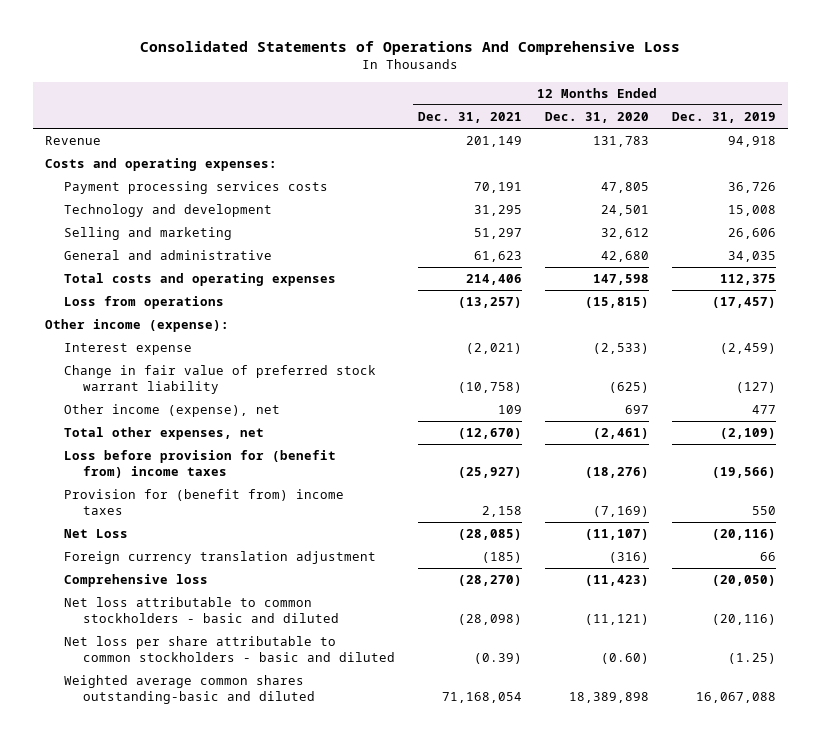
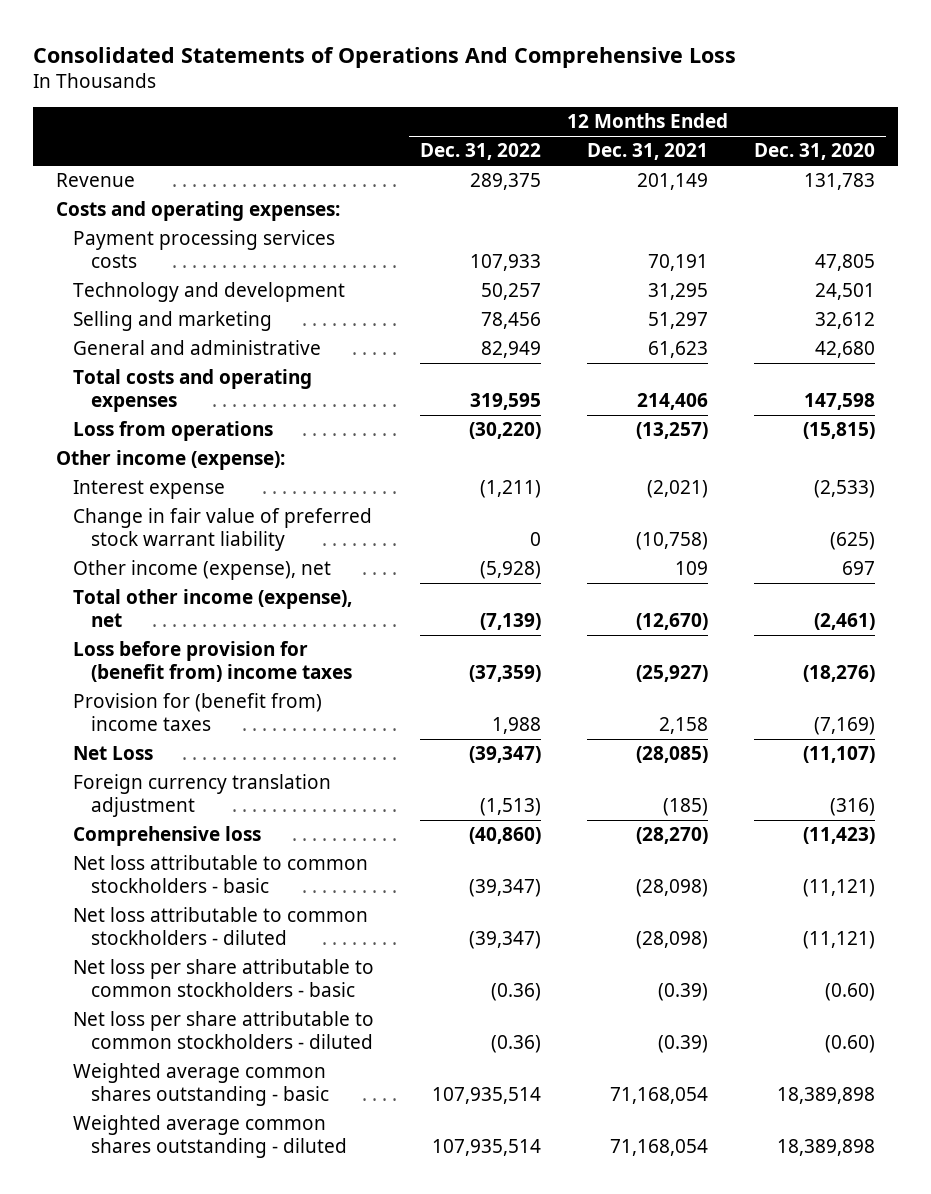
- | 12 Months Ended Dec. 31, 2021 | 12 Months Ended Dec. 31, 2020 | 12 Months Ended Dec. 31, 2019
+ | 12 Months Ended Dec. 31, 2022 | 12 Months Ended Dec. 31, 2021 | 12 Months Ended Dec. 31, 2020
- Total other expenses, net | (12,670) | (2,461) | (2,109)
+ Total other income (expense), net | (7,139) | (12,670) | (2,461)
- Net loss attributable to common stockholders - basic and diluted | (28,098) | (11,121) | (20,116)
- Net loss per share attributable to common stockholders - basic and diluted | (0.39) | (0.60) | (1.25)
- Weighted average common shares outstanding-basic and diluted | 71,168,054 | 18,389,898 | 16,067,088
+ Net loss attributable to common stockholders - basic | (39,347) | (28,098) | (11,121)
+ Net loss attributable to common stockholders - diluted | (39,347) | (28,098) | (11,121)
+ Net loss per share attributable to common stockholders - basic | (0.36) | (0.39) | (0.60)
+ Net loss per share attributable to common stockholders - diluted | (0.36) | (0.39) | (0.60)
+ Weighted average common shares outstanding - basic | 107,935,514 | 71,168,054 | 18,389,898
+ Weighted average common shares outstanding - diluted | 107,935,514 | 71,168,054 | 18,389,898

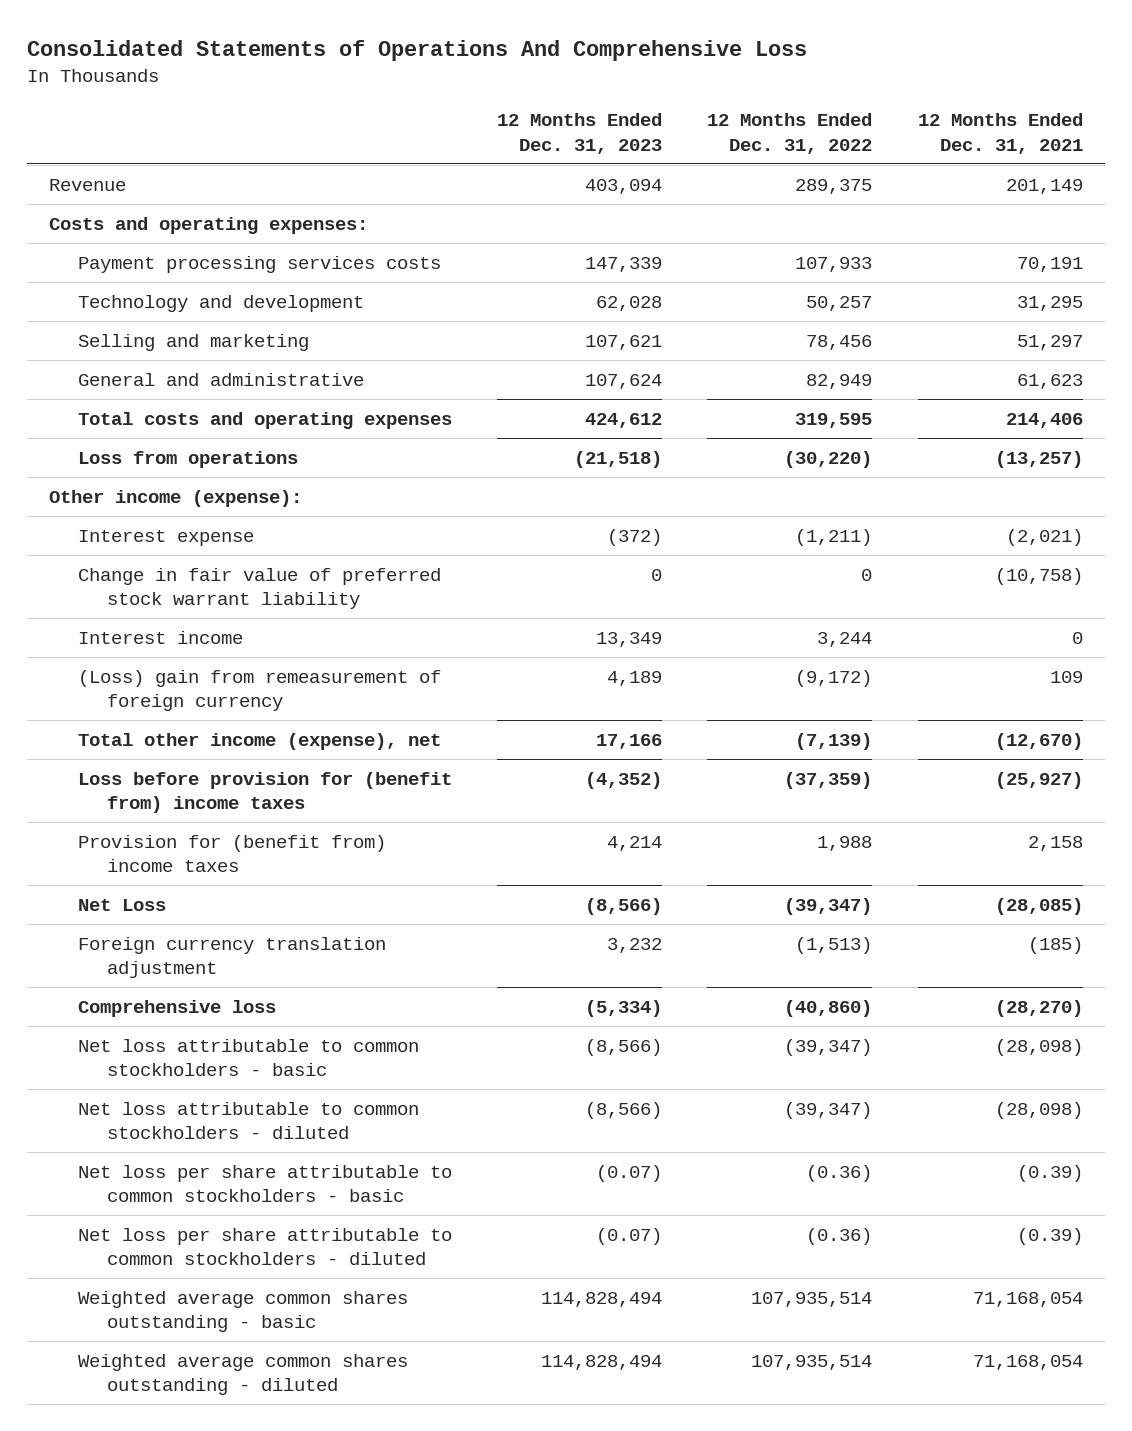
- | 12 Months Ended Dec. 31, 2022 | 12 Months Ended Dec. 31, 2021 | 12 Months Ended Dec. 31, 2020
+ | 12 Months Ended Dec. 31, 2023 | 12 Months Ended Dec. 31, 2022 | 12 Months Ended Dec. 31, 2021
- Other income (expense), net | (5,928) | 109 | 697
+ Interest income | 13,349 | 3,244 | 0
+ (Loss) gain from remeasurement of foreign currency | 4,189 | (9,172) | 109

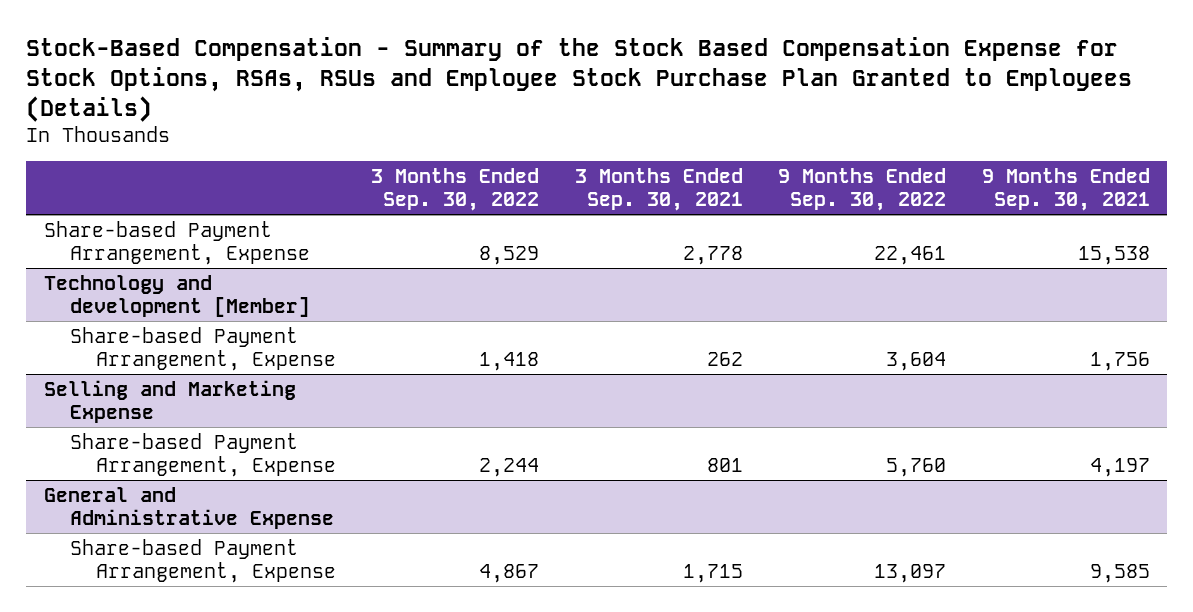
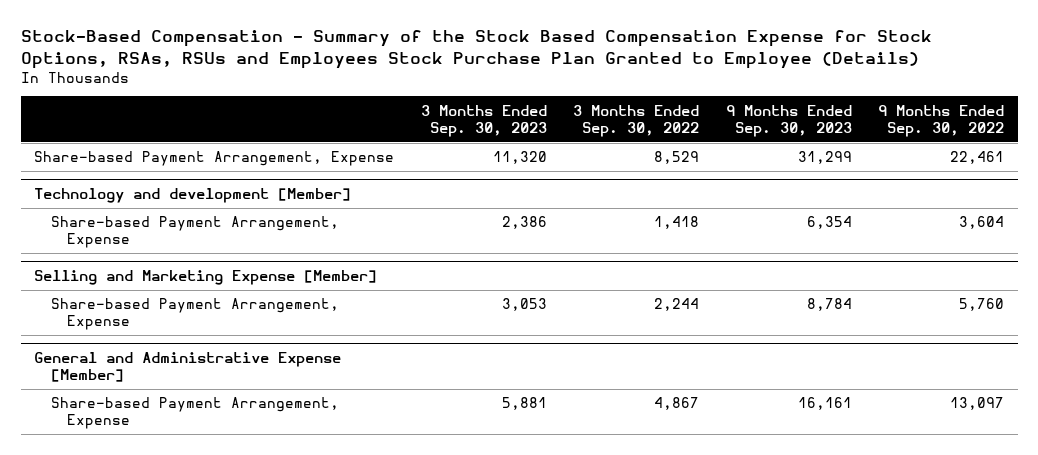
- Stock-Based Compensation - Summary of the Stock Based Compensation Expense for Stock Options, RSAs, RSUs and Employee Stock Purchase Plan Granted to Employees (Details)
+ Stock-Based Compensation - Summary of the Stock Based Compensation Expense for Stock Options, RSAs, RSUs and Employees Stock Purchase Plan Granted to Employee (Details)
- | 3 Months Ended Sep. 30, 2022 | 3 Months Ended Sep. 30, 2021 | 9 Months Ended Sep. 30, 2022 | 9 Months Ended Sep. 30, 2021
+ | 3 Months Ended Sep. 30, 2023 | 3 Months Ended Sep. 30, 2022 | 9 Months Ended Sep. 30, 2023 | 9 Months Ended Sep. 30, 2022
- Selling and Marketing Expense
+ Selling and Marketing Expense [Member]
- General and Administrative Expense
+ General and Administrative Expense [Member]

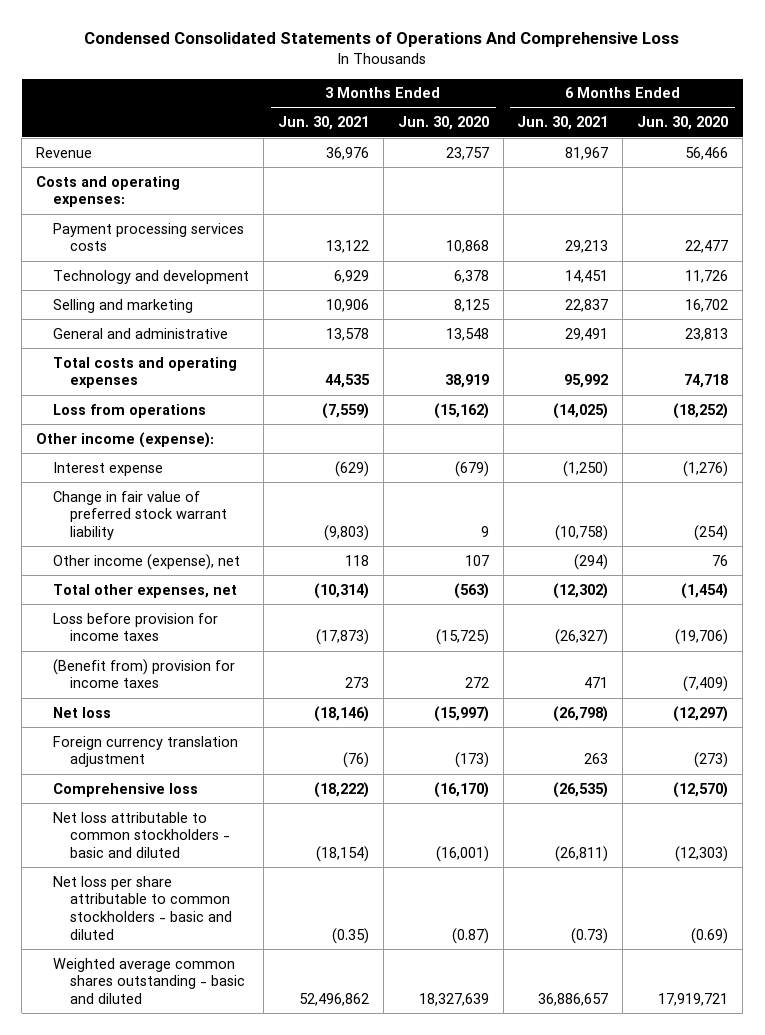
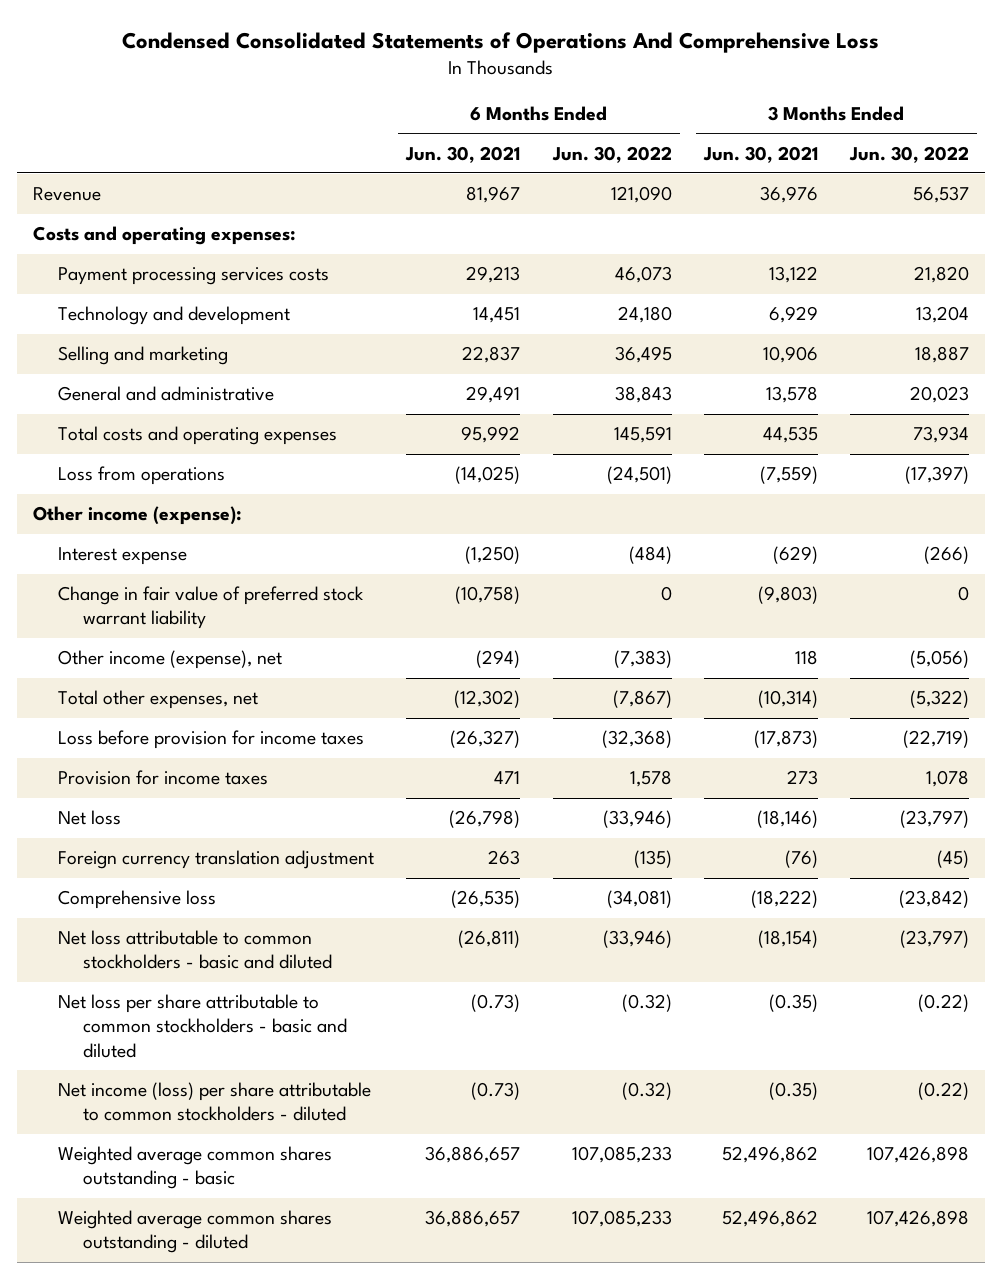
- | 3 Months Ended Jun. 30, 2021 | 3 Months Ended Jun. 30, 2020 | 6 Months Ended Jun. 30, 2021 | 6 Months Ended Jun. 30, 2020
+ | 6 Months Ended Jun. 30, 2021 | 6 Months Ended Jun. 30, 2022 | 3 Months Ended Jun. 30, 2021 | 3 Months Ended Jun. 30, 2022
- (Benefit from) provision for income taxes | 273 | 272 | 471 | (7,409)
+ Provision for income taxes | 471 | 1,578 | 273 | 1,078
- Weighted average common shares outstanding - basic and diluted | 52,496,862 | 18,327,639 | 36,886,657 | 17,919,721
+ Net income (loss) per share attributable to common stockholders - diluted | (0.73) | (0.32) | (0.35) | (0.22)
+ Weighted average common shares outstanding - basic | 36,886,657 | 107,085,233 | 52,496,862 | 107,426,898
+ Weighted average common shares outstanding - diluted | 36,886,657 | 107,085,233 | 52,496,862 | 107,426,898

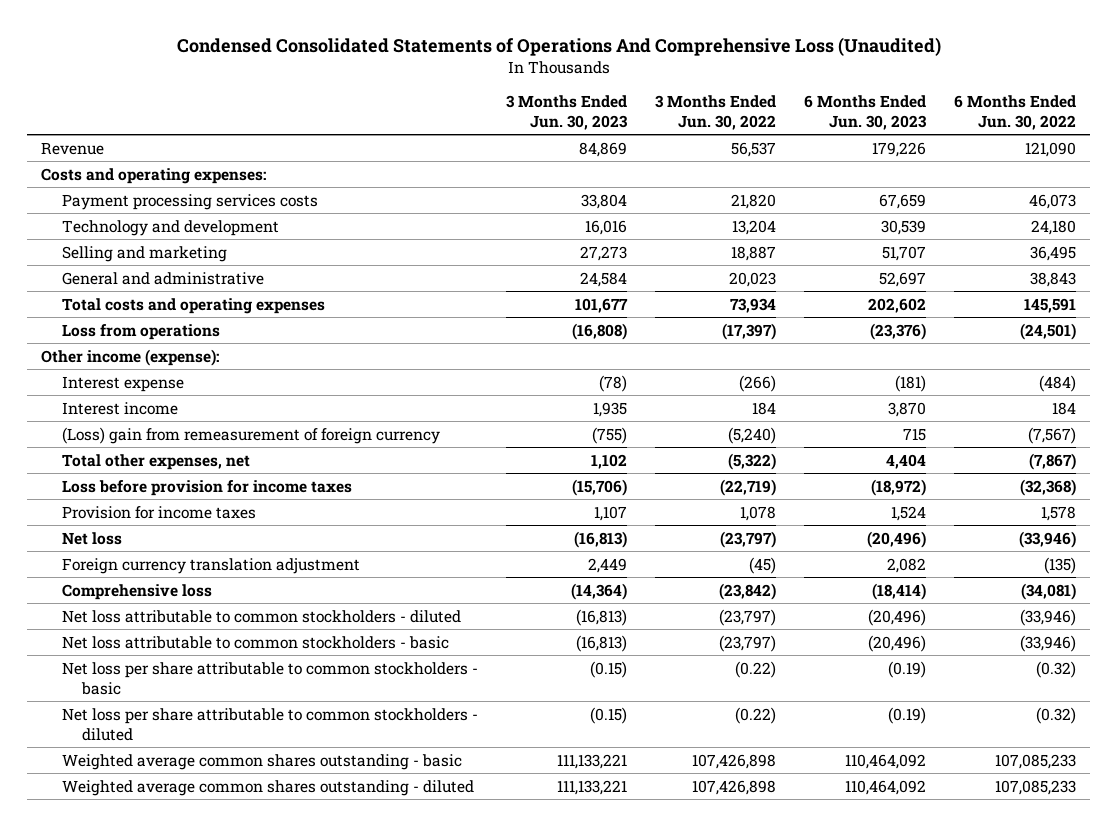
- Condensed Consolidated Statements of Operations And Comprehensive Loss
+ Condensed Consolidated Statements of Operations And Comprehensive Loss (Unaudited)
- | 6 Months Ended Jun. 30, 2021 | 6 Months Ended Jun. 30, 2022 | 3 Months Ended Jun. 30, 2021 | 3 Months Ended Jun. 30, 2022
+ | 3 Months Ended Jun. 30, 2023 | 3 Months Ended Jun. 30, 2022 | 6 Months Ended Jun. 30, 2023 | 6 Months Ended Jun. 30, 2022
- Change in fair value of preferred stock warrant liability | (10,758) | 0 | (9,803) | 0
- Other income (expense), net | (294) | (7,383) | 118 | (5,056)
+ Interest income | 1,935 | 184 | 3,870 | 184
+ (Loss) gain from remeasurement of foreign currency | (755) | (5,240) | 715 | (7,567)
- Net loss attributable to common stockholders - basic and diluted | (26,811) | (33,946) | (18,154) | (23,797)
- Net loss per share attributable to common stockholders - basic and diluted | (0.73) | (0.32) | (0.35) | (0.22)
- Net income (loss) per share attributable to common stockholders - diluted | (0.73) | (0.32) | (0.35) | (0.22)
+ Net loss attributable to common stockholders - diluted | (16,813) | (23,797) | (20,496) | (33,946)
+ Net loss attributable to common stockholders - basic | (16,813) | (23,797) | (20,496) | (33,946)
+ Net loss per share attributable to common stockholders - basic | (0.15) | (0.22) | (0.19) | (0.32)
+ Net loss per share attributable to common stockholders - diluted | (0.15) | (0.22) | (0.19) | (0.32)

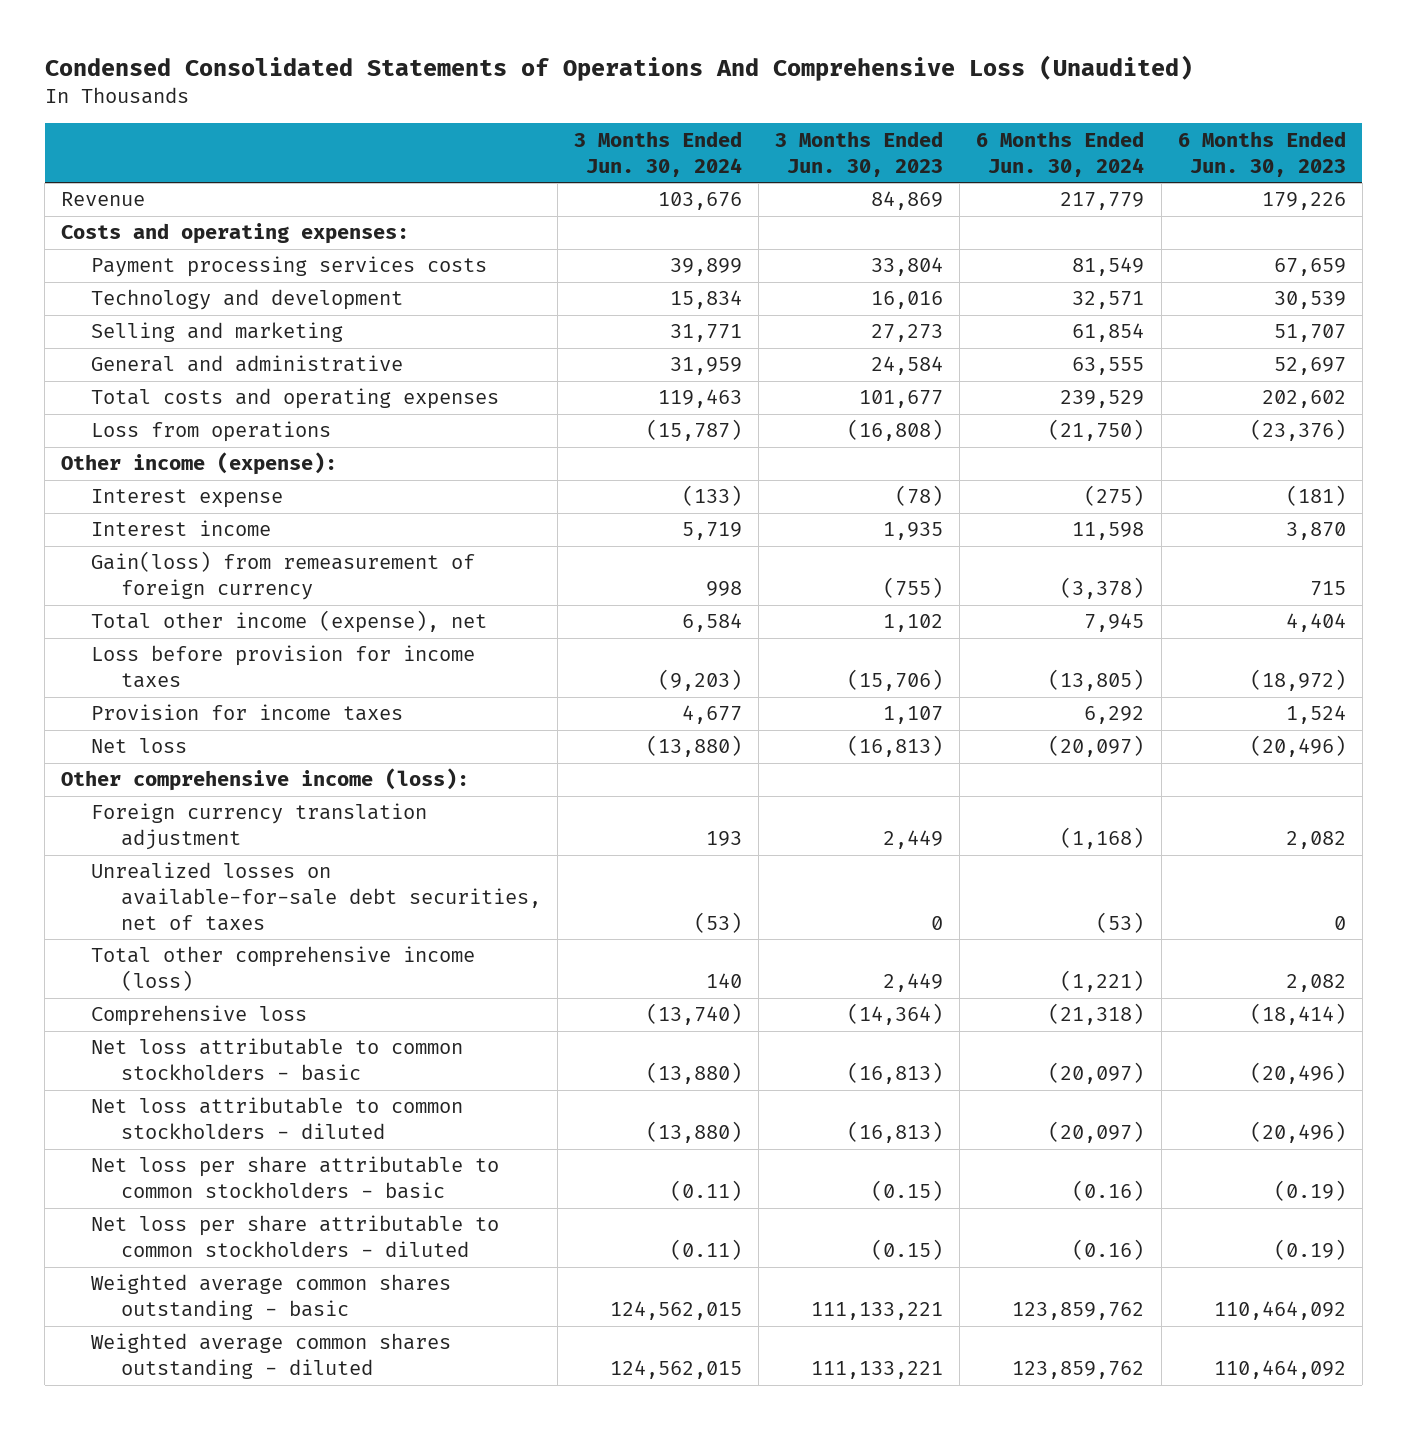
- | 3 Months Ended Jun. 30, 2023 | 3 Months Ended Jun. 30, 2022 | 6 Months Ended Jun. 30, 2023 | 6 Months Ended Jun. 30, 2022
+ | 3 Months Ended Jun. 30, 2024 | 3 Months Ended Jun. 30, 2023 | 6 Months Ended Jun. 30, 2024 | 6 Months Ended Jun. 30, 2023
- (Loss) gain from remeasurement of foreign currency | (755) | (5,240) | 715 | (7,567)
- Total other expenses, net | 1,102 | (5,322) | 4,404 | (7,867)
+ Gain(loss) from remeasurement of foreign currency | 998 | (755) | (3,378) | 715
+ Total other income (expense), net | 6,584 | 1,102 | 7,945 | 4,404
+ Other comprehensive income (loss):
+ Unrealized losses on available-for-sale debt securities, net of taxes | (53) | 0 | (53) | 0
+ Total other comprehensive income (loss) | 140 | 2,449 | (1,221) | 2,082
moved down: Net loss attributable to common stockholders - diluted | (13,880) | (16,813) | (20,097) | (20,496)

